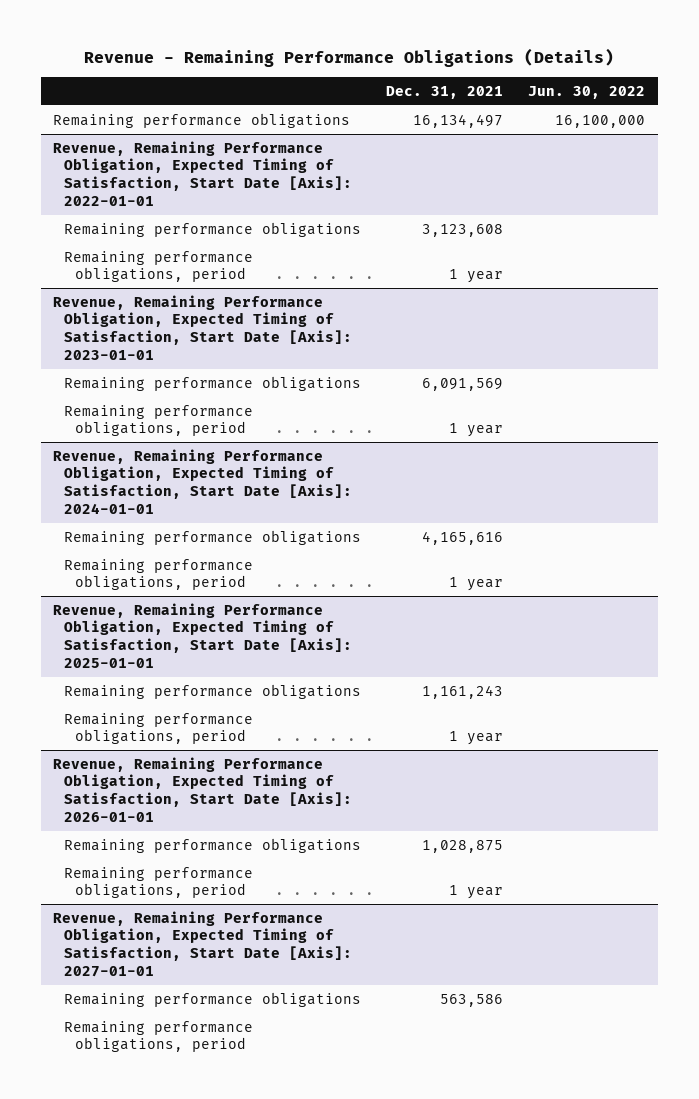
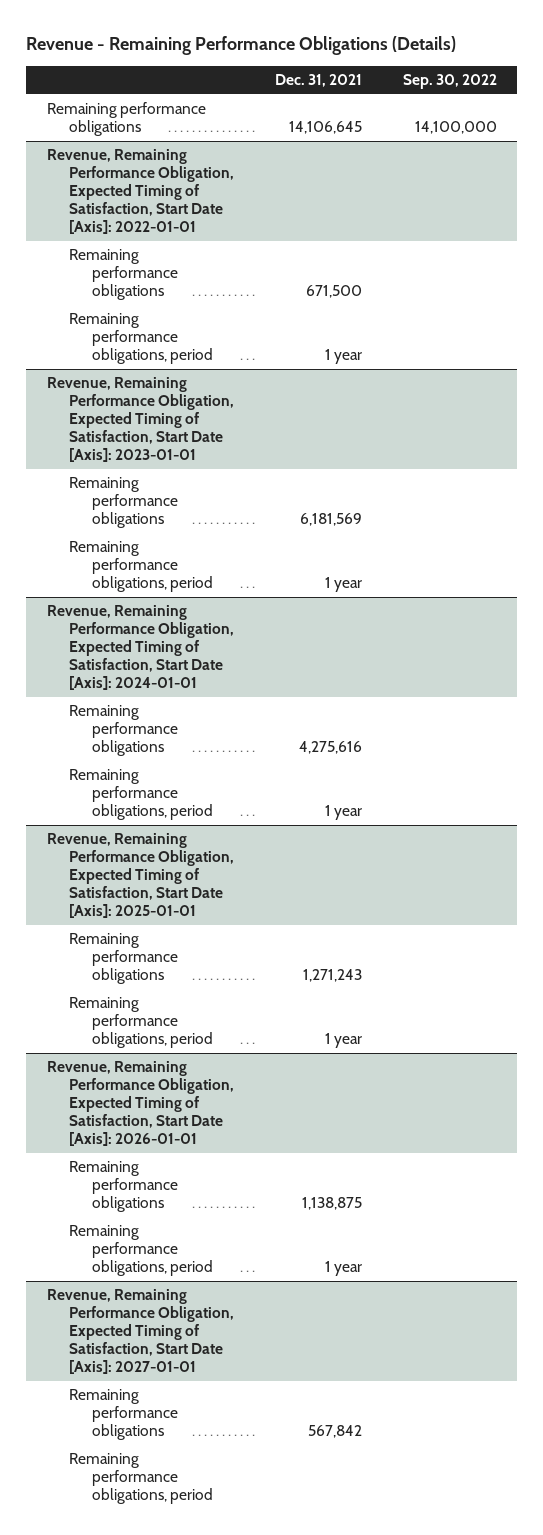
- | Dec. 31, 2021 | Jun. 30, 2022
+ | Dec. 31, 2021 | Sep. 30, 2022
- Remaining performance obligations | 16,134,497 | 16,100,000
+ Remaining performance obligations | 14,106,645 | 14,100,000
@ Revenue, Remaining Performance Obligation, Expected Timing of Satisfaction, Start Date [Axis]: 2022-01-01
- Remaining performance obligations | 3,123,608 |
+ Remaining performance obligations | 671,500 |
@ Revenue, Remaining Performance Obligation, Expected Timing of Satisfaction, Start Date [Axis]: 2023-01-01
- Remaining performance obligations | 6,091,569 |
+ Remaining performance obligations | 6,181,569 |
@ Revenue, Remaining Performance Obligation, Expected Timing of Satisfaction, Start Date [Axis]: 2024-01-01
- Remaining performance obligations | 4,165,616 |
+ Remaining performance obligations | 4,275,616 |
@ Revenue, Remaining Performance Obligation, Expected Timing of Satisfaction, Start Date [Axis]: 2025-01-01
- Remaining performance obligations | 1,161,243 |
+ Remaining performance obligations | 1,271,243 |
@ Revenue, Remaining Performance Obligation, Expected Timing of Satisfaction, Start Date [Axis]: 2026-01-01
- Remaining performance obligations | 1,028,875 |
+ Remaining performance obligations | 1,138,875 |
@ Revenue, Remaining Performance Obligation, Expected Timing of Satisfaction, Start Date [Axis]: 2027-01-01
- Remaining performance obligations | 563,586 |
+ Remaining performance obligations | 567,842 |

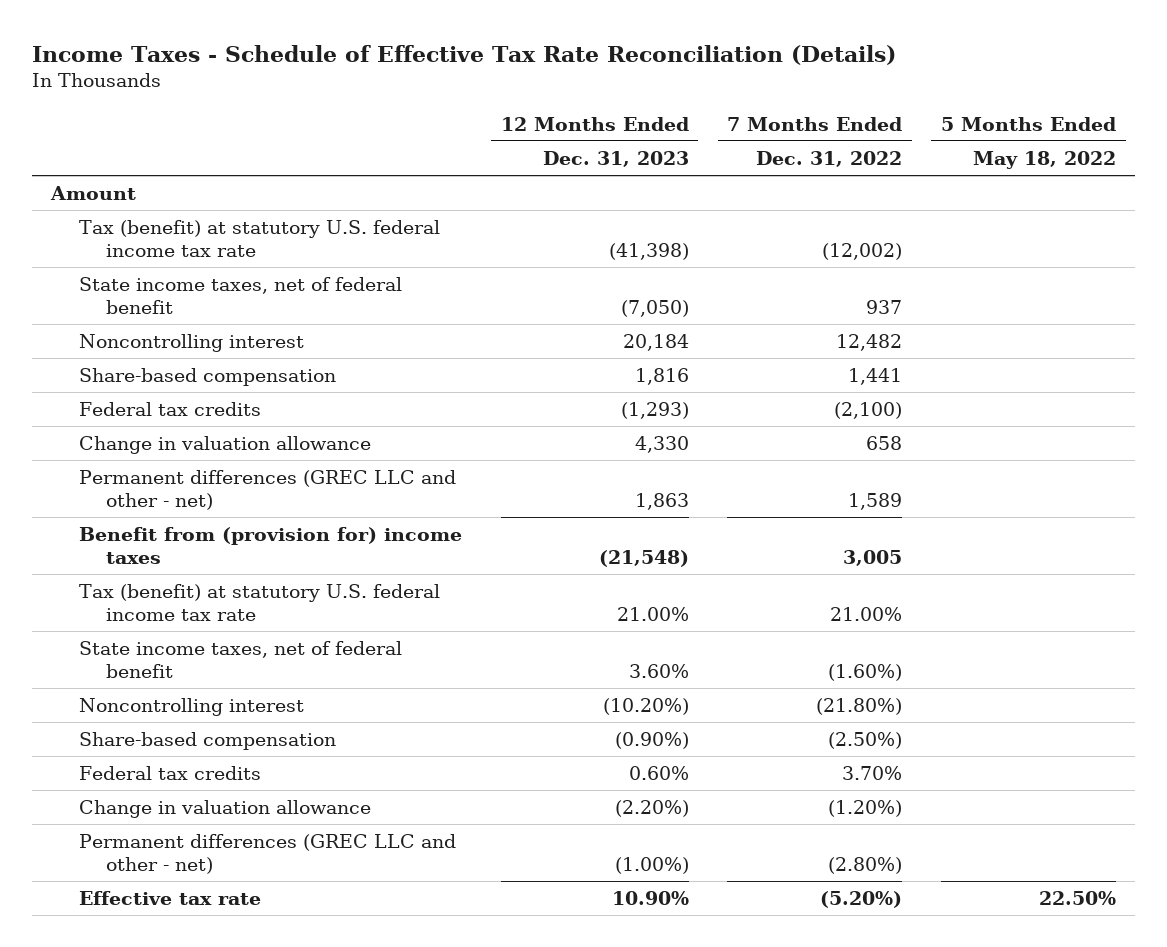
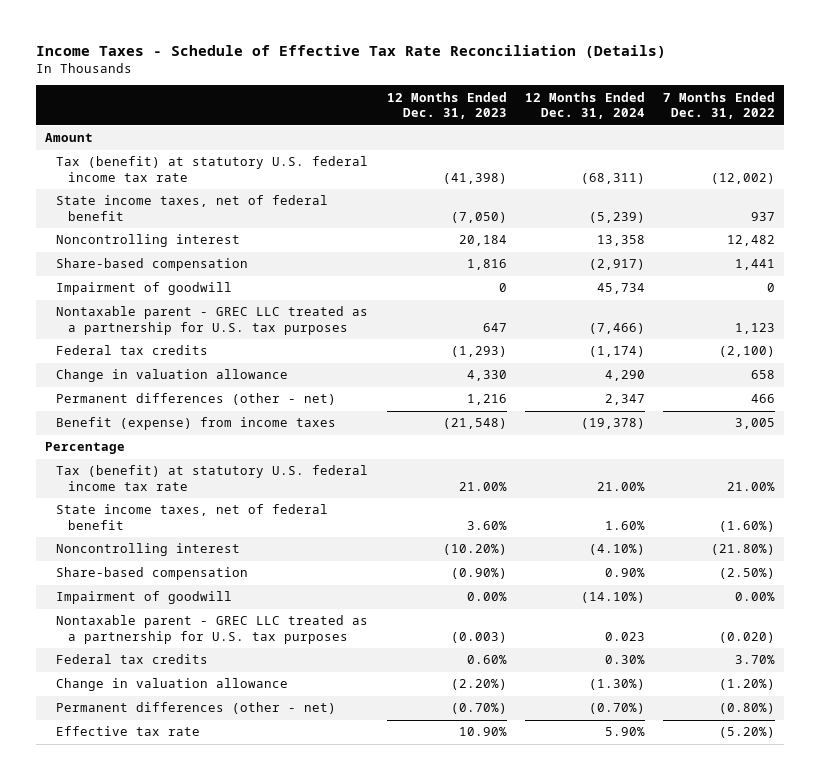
- | 12 Months Ended Dec. 31, 2023 | 7 Months Ended Dec. 31, 2022 | 5 Months Ended May 18, 2022
+ | 12 Months Ended Dec. 31, 2023 | 12 Months Ended Dec. 31, 2024 | 7 Months Ended Dec. 31, 2022
+ Impairment of goodwill | 0 | 45,734 | 0
+ Nontaxable parent - GREC LLC treated as a partnership for U.S. tax purposes | 647 | (7,466) | 1,123
- Permanent differences (GREC LLC and other - net) | 1,863 | 1,589 |
- Benefit from (provision for) income taxes | (21,548) | 3,005 |
+ Permanent differences (other - net) | 1,216 | 2,347 | 466
+ Benefit (expense) from income taxes | (21,548) | (19,378) | 3,005
+ Percentage
+ Impairment of goodwill | 0.00% | (14.10%) | 0.00%
+ Nontaxable parent - GREC LLC treated as a partnership for U.S. tax purposes | (0.003) | 0.023 | (0.020)
- Permanent differences (GREC LLC and other - net) | (1.00%) | (2.80%) |
+ Permanent differences (other - net) | (0.70%) | (0.70%) | (0.80%)

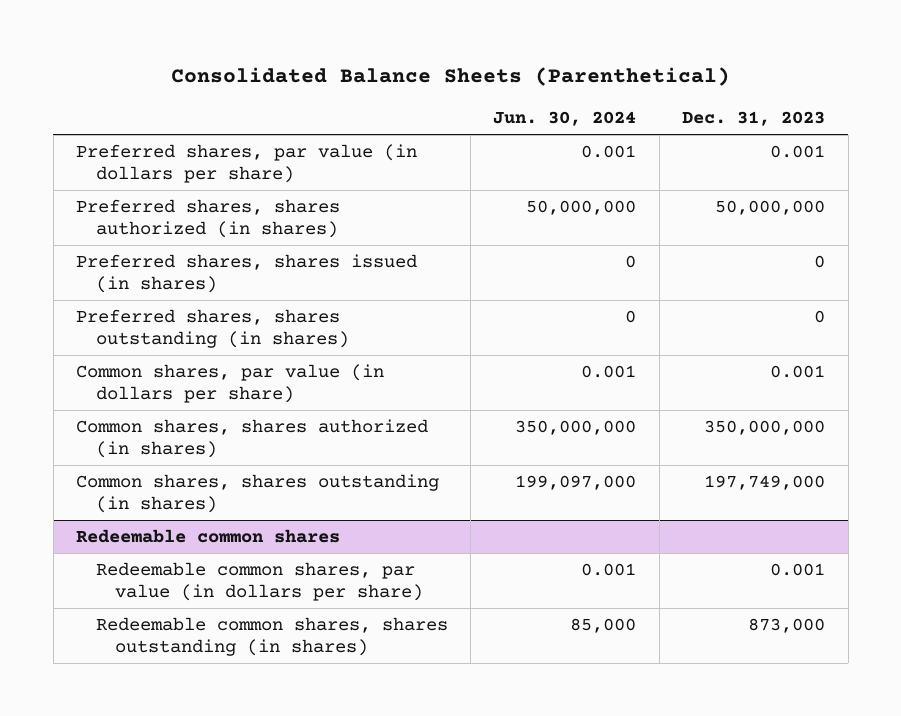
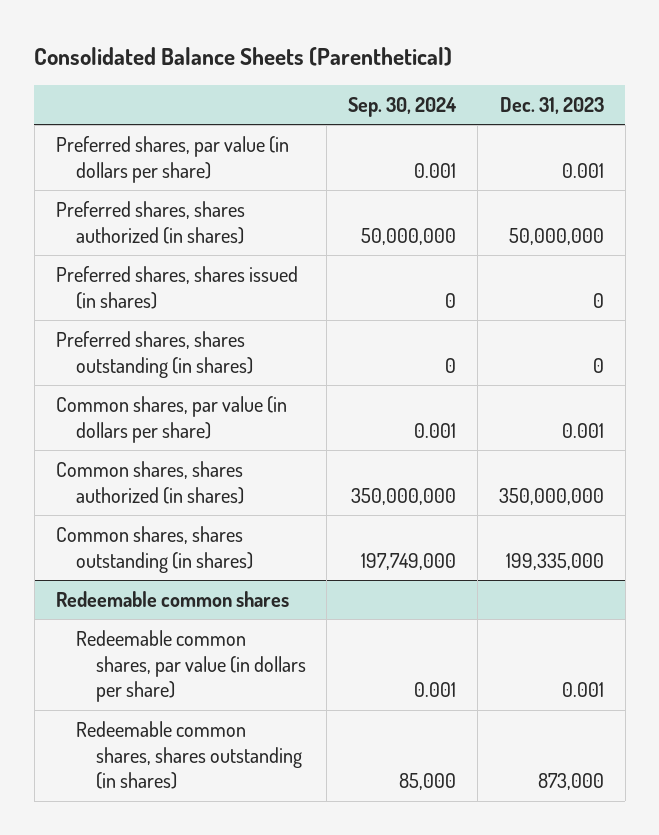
- | Jun. 30, 2024 | Dec. 31, 2023
+ | Sep. 30, 2024 | Dec. 31, 2023
- Common shares, shares outstanding (in shares) | 199,097,000 | 197,749,000
+ Common shares, shares outstanding (in shares) | 197,749,000 | 199,335,000

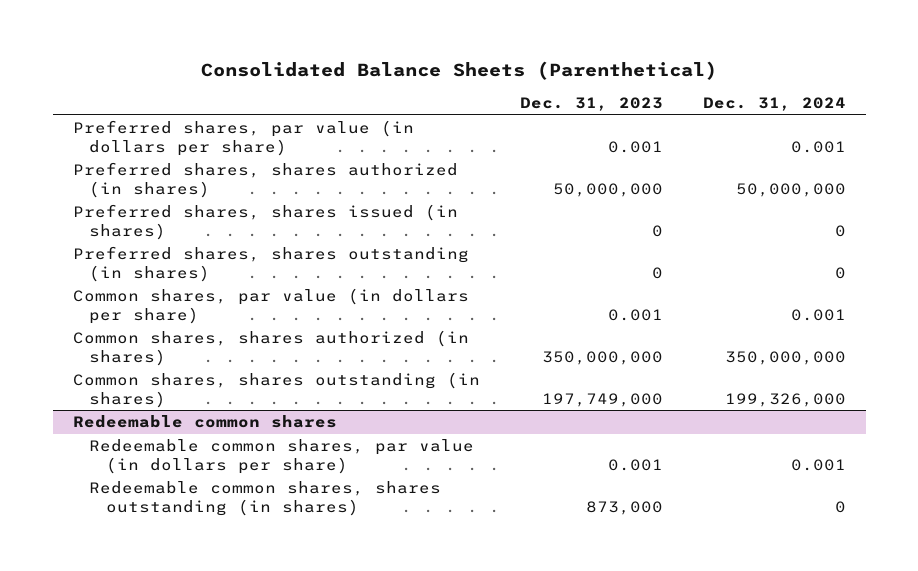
- | Sep. 30, 2024 | Dec. 31, 2023
+ | Dec. 31, 2023 | Dec. 31, 2024
- Common shares, shares outstanding (in shares) | 197,749,000 | 199,335,000
+ Common shares, shares outstanding (in shares) | 197,749,000 | 199,326,000

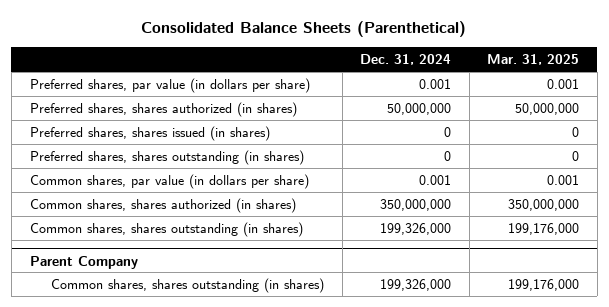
- | Dec. 31, 2023 | Dec. 31, 2024
+ | Dec. 31, 2024 | Mar. 31, 2025
- Redeemable common shares
- Redeemable common shares, par value (in dollars per share) | 0.001 | 0.001
- Redeemable common shares, shares outstanding (in shares) | 873,000 | 0
+ Parent Company
+ Common shares, shares outstanding (in shares) | 199,326,000 | 199,176,000

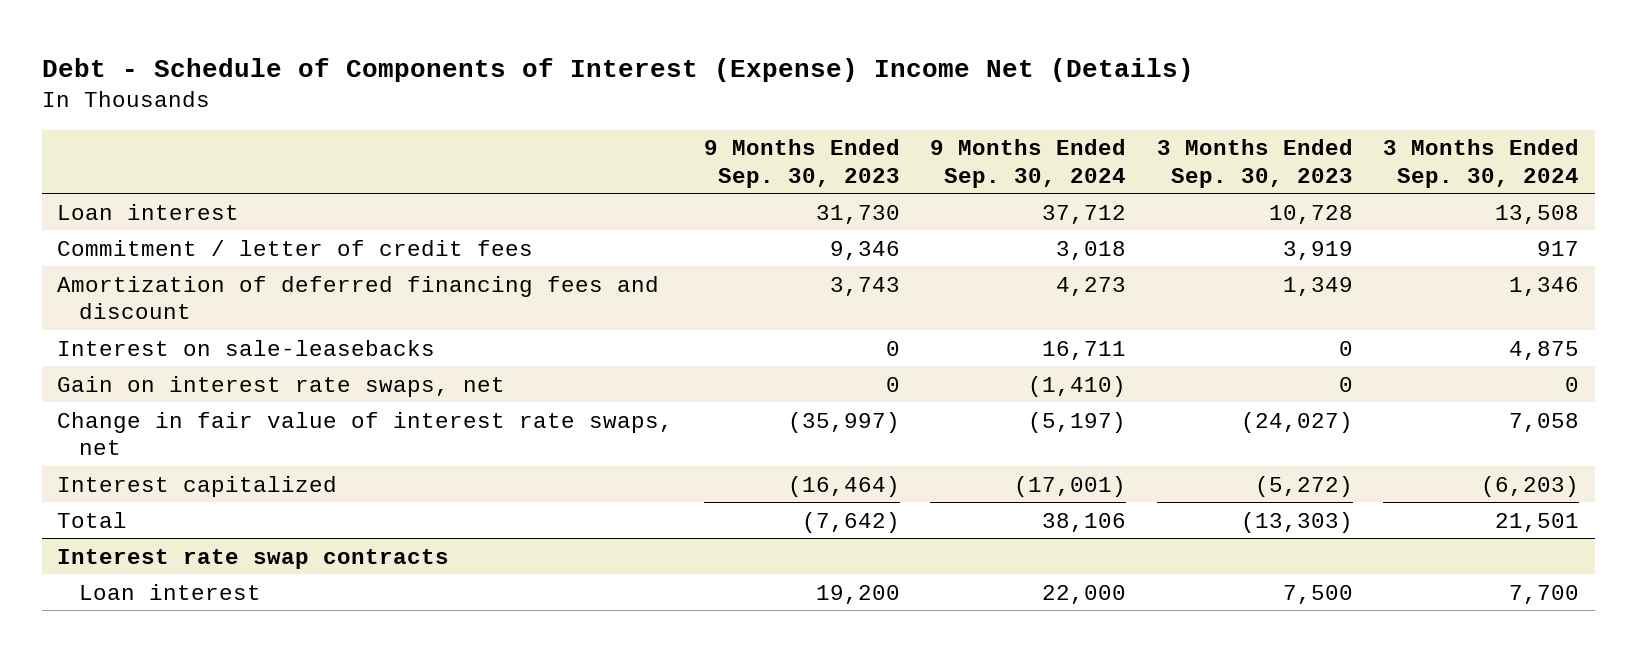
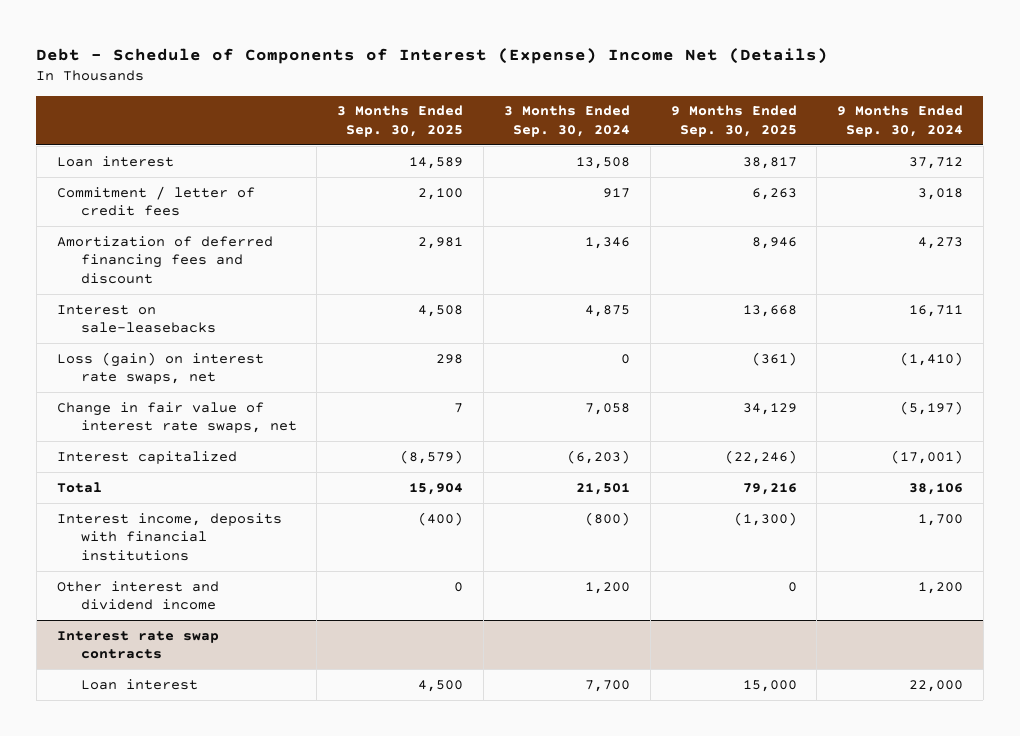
- | 9 Months Ended Sep. 30, 2023 | 9 Months Ended Sep. 30, 2024 | 3 Months Ended Sep. 30, 2023 | 3 Months Ended Sep. 30, 2024
+ | 3 Months Ended Sep. 30, 2025 | 3 Months Ended Sep. 30, 2024 | 9 Months Ended Sep. 30, 2025 | 9 Months Ended Sep. 30, 2024
- Gain on interest rate swaps, net | 0 | (1,410) | 0 | 0
+ Loss (gain) on interest rate swaps, net | 298 | 0 | (361) | (1,410)
+ Interest income, deposits with financial institutions | (400) | (800) | (1,300) | 1,700
+ Other interest and dividend income | 0 | 1,200 | 0 | 1,200

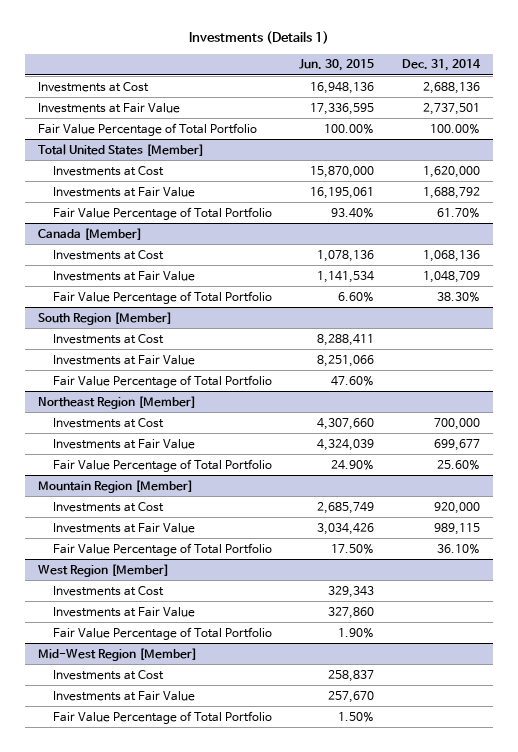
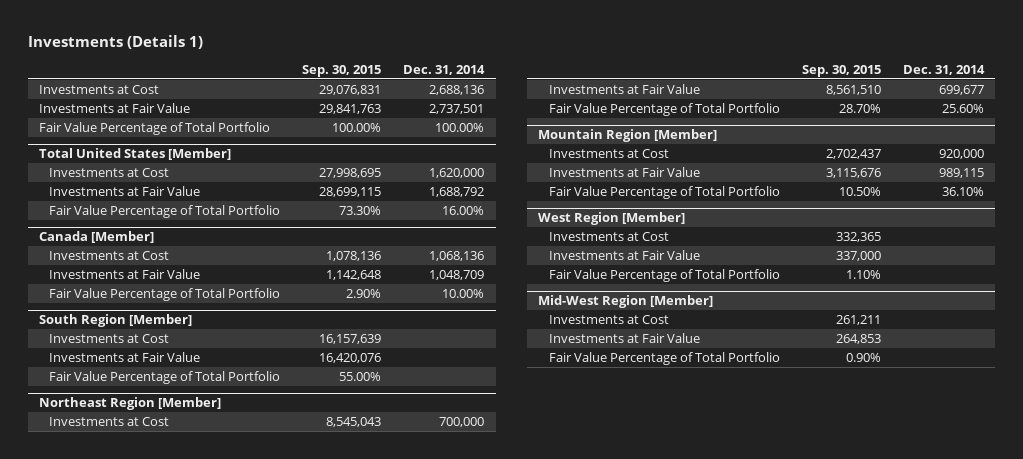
- | Jun. 30, 2015 | Dec. 31, 2014
+ | Sep. 30, 2015 | Dec. 31, 2014
@ Total United States [Member]
- Fair Value Percentage of Total Portfolio | 93.40% | 61.70%
+ Fair Value Percentage of Total Portfolio | 73.30% | 16.00%
@ Canada [Member]
- Fair Value Percentage of Total Portfolio | 6.60% | 38.30%
+ Fair Value Percentage of Total Portfolio | 2.90% | 10.00%

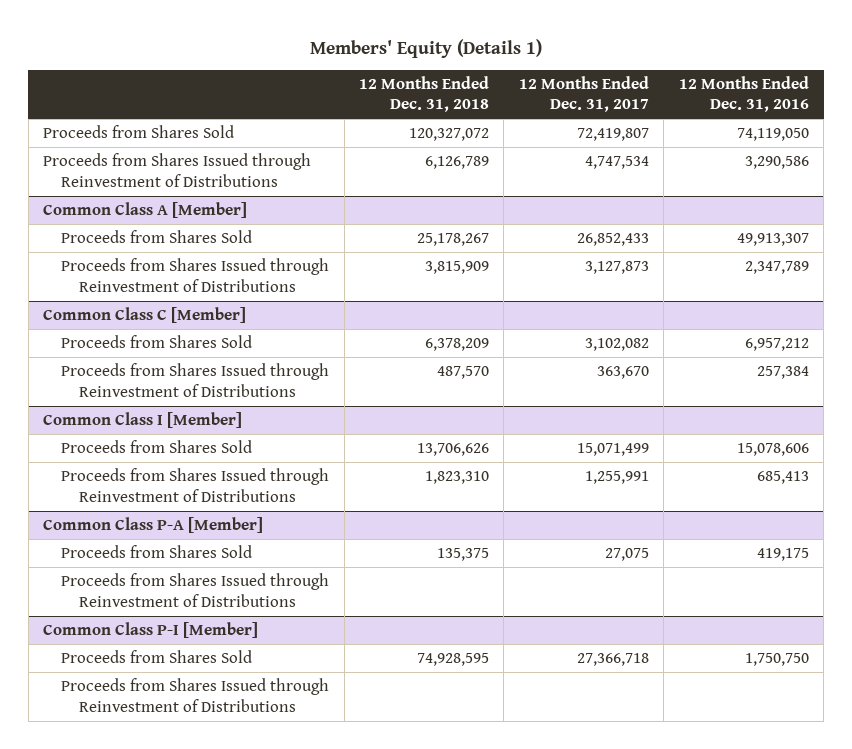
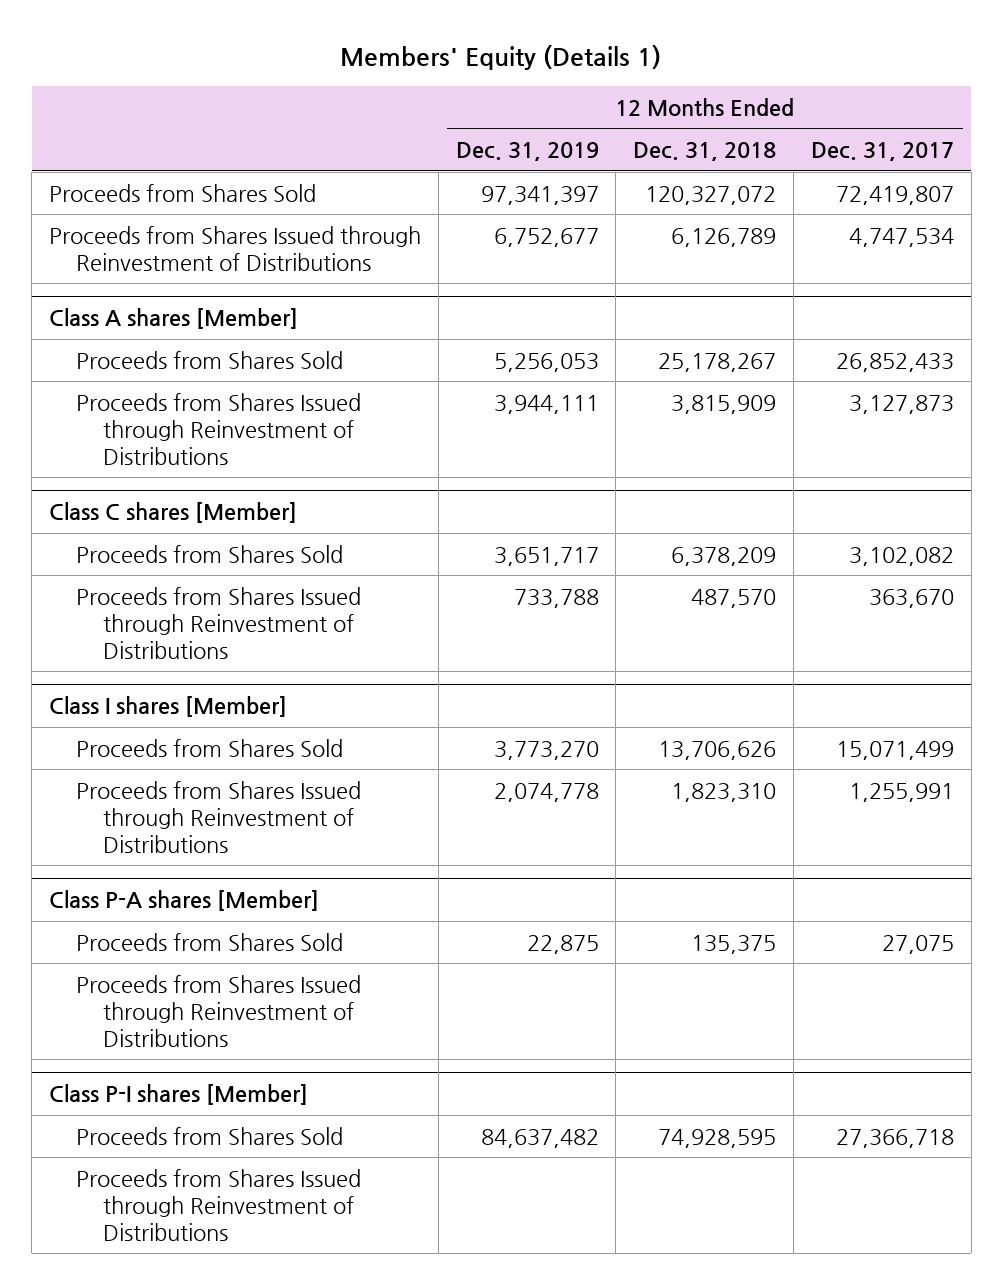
- | 12 Months Ended Dec. 31, 2018 | 12 Months Ended Dec. 31, 2017 | 12 Months Ended Dec. 31, 2016
+ | 12 Months Ended Dec. 31, 2019 | 12 Months Ended Dec. 31, 2018 | 12 Months Ended Dec. 31, 2017
- Common Class A [Member]
+ Class A shares [Member]
- Common Class C [Member]
+ Class C shares [Member]
- Common Class I [Member]
+ Class I shares [Member]
- Common Class P-A [Member]
+ Class P-A shares [Member]
- Common Class P-I [Member]
+ Class P-I shares [Member]

